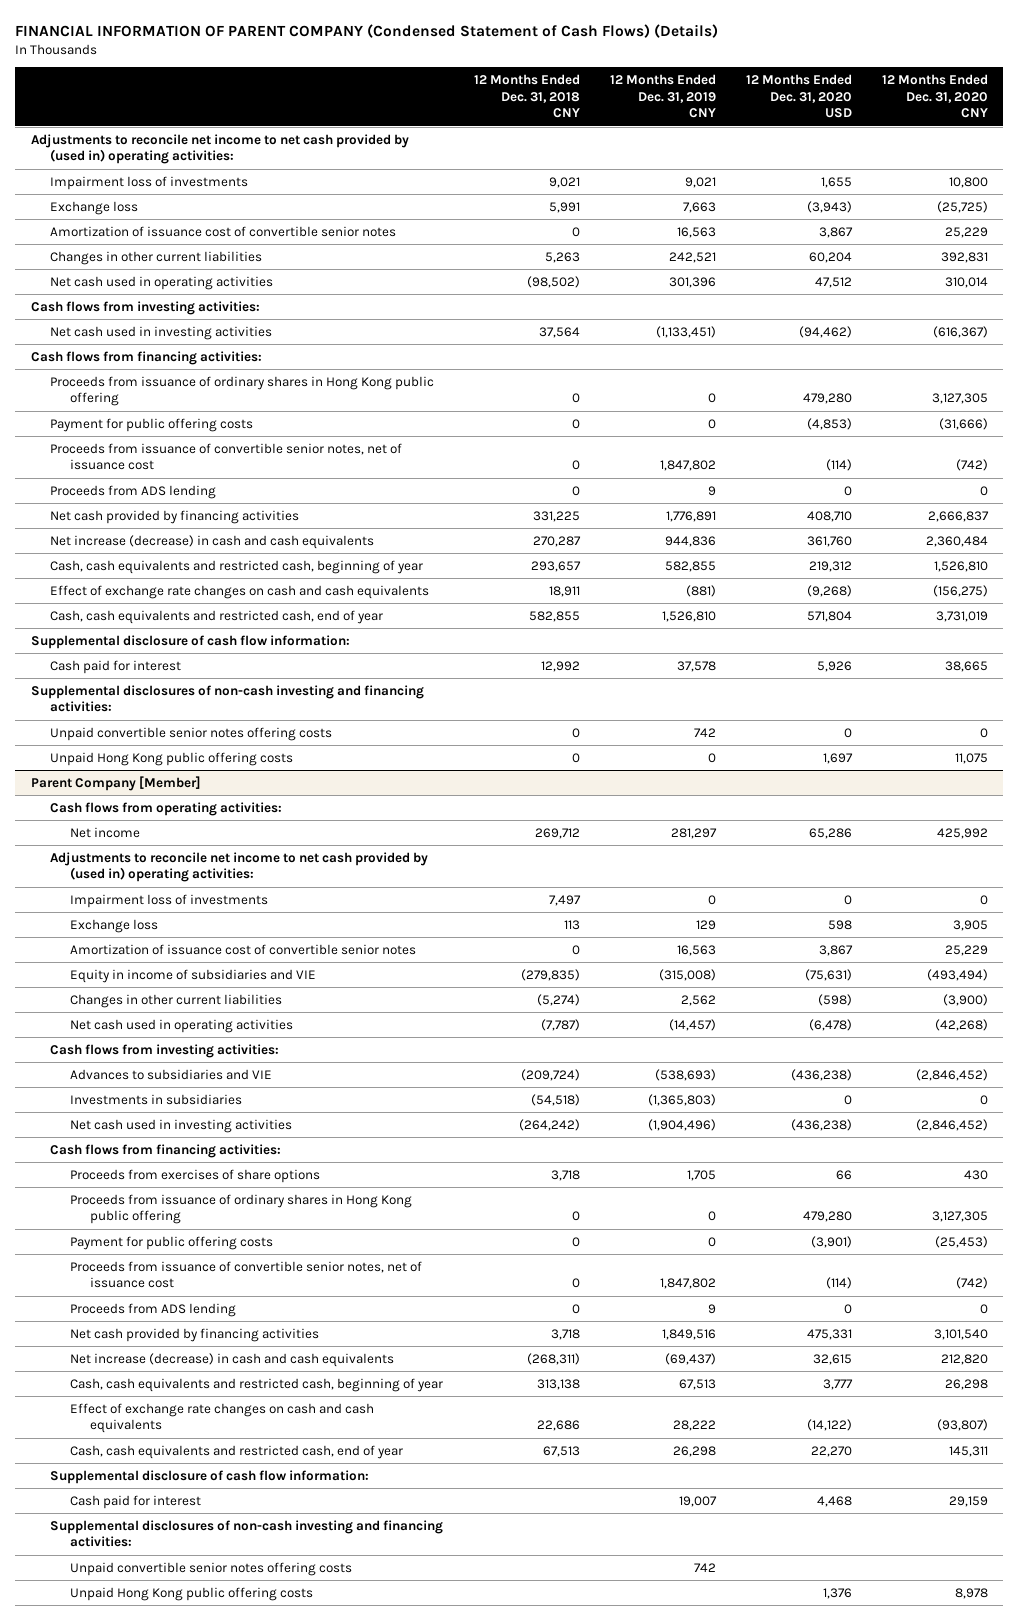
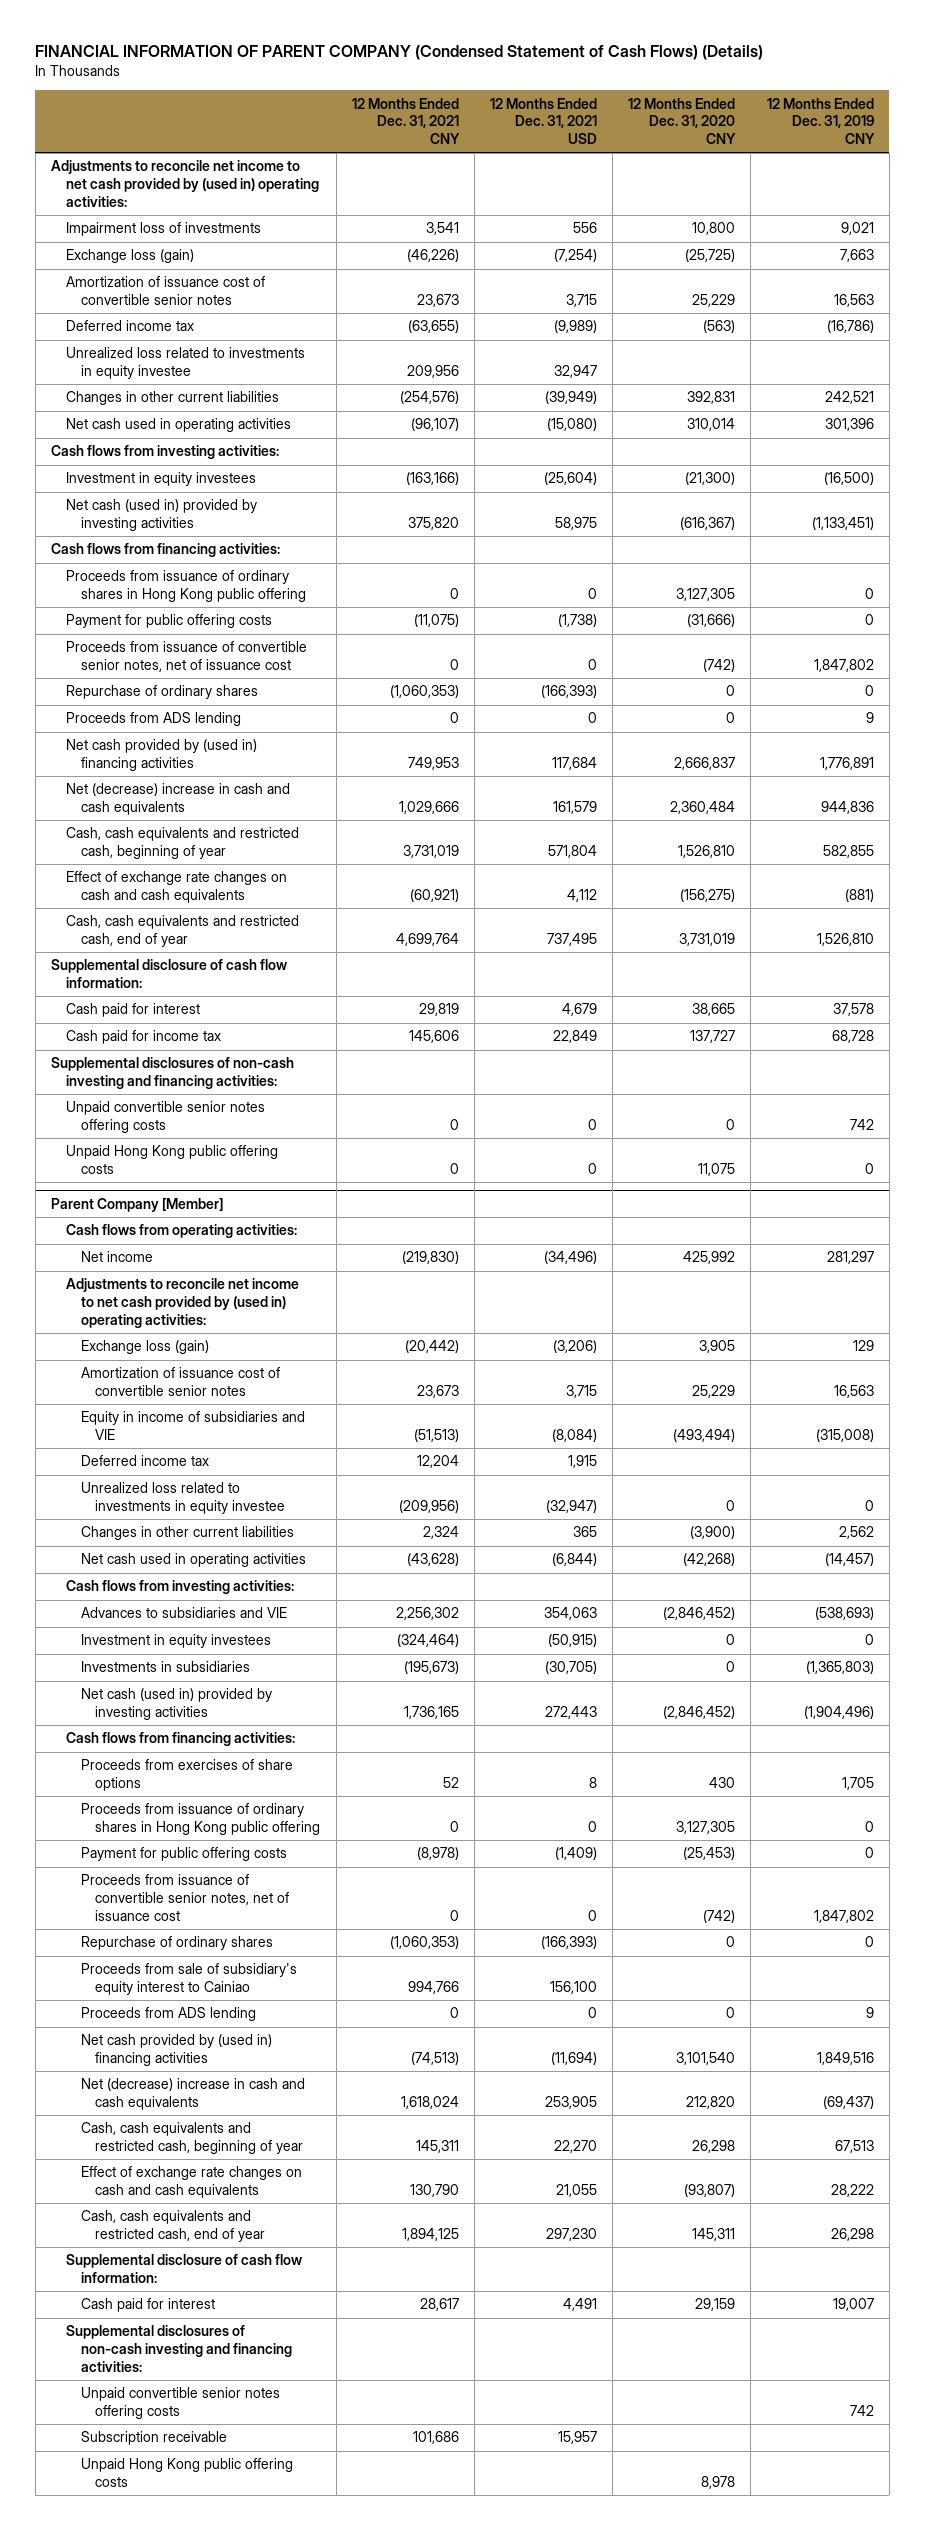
- | 12 Months Ended Dec. 31, 2018 CNY | 12 Months Ended Dec. 31, 2019 CNY | 12 Months Ended Dec. 31, 2020 USD | 12 Months Ended Dec. 31, 2020 CNY
+ | 12 Months Ended Dec. 31, 2021 CNY | 12 Months Ended Dec. 31, 2021 USD | 12 Months Ended Dec. 31, 2020 CNY | 12 Months Ended Dec. 31, 2019 CNY
- Exchange loss | 5,991 | 7,663 | (3,943) | (25,725)
+ Exchange loss (gain) | (46,226) | (7,254) | (25,725) | 7,663
+ Deferred income tax | (63,655) | (9,989) | (563) | (16,786)
+ Unrealized loss related to investments in equity investee | 209,956 | 32,947 | |
- Net cash used in investing activities | 37,564 | (1,133,451) | (94,462) | (616,367)
+ Investment in equity investees | (163,166) | (25,604) | (21,300) | (16,500)
+ Net cash (used in) provided by investing activities | 375,820 | 58,975 | (616,367) | (1,133,451)
+ Repurchase of ordinary shares | (1,060,353) | (166,393) | 0 | 0
- Net cash provided by financing activities | 331,225 | 1,776,891 | 408,710 | 2,666,837
- Net increase (decrease) in cash and cash equivalents | 270,287 | 944,836 | 361,760 | 2,360,484
+ Net cash provided by (used in) financing activities | 749,953 | 117,684 | 2,666,837 | 1,776,891
+ Net (decrease) increase in cash and cash equivalents | 1,029,666 | 161,579 | 2,360,484 | 944,836
+ Cash paid for income tax | 145,606 | 22,849 | 137,727 | 68,728
@ Parent Company [Member]
- Impairment loss of investments | 7,497 | 0 | 0 | 0
- Exchange loss | 113 | 129 | 598 | 3,905
+ Exchange loss (gain) | (20,442) | (3,206) | 3,905 | 129
+ Deferred income tax | 12,204 | 1,915 | |
+ Unrealized loss related to investments in equity investee | (209,956) | (32,947) | 0 | 0
+ Investment in equity investees | (324,464) | (50,915) | 0 | 0
- Net cash used in investing activities | (264,242) | (1,904,496) | (436,238) | (2,846,452)
+ Net cash (used in) provided by investing activities | 1,736,165 | 272,443 | (2,846,452) | (1,904,496)
+ Repurchase of ordinary shares | (1,060,353) | (166,393) | 0 | 0
+ Proceeds from sale of subsidiary's equity interest to Cainiao | 994,766 | 156,100 | |
- Net cash provided by financing activities | 3,718 | 1,849,516 | 475,331 | 3,101,540
- Net increase (decrease) in cash and cash equivalents | (268,311) | (69,437) | 32,615 | 212,820
+ Net cash provided by (used in) financing activities | (74,513) | (11,694) | 3,101,540 | 1,849,516
+ Net (decrease) increase in cash and cash equivalents | 1,618,024 | 253,905 | 212,820 | (69,437)
+ Subscription receivable | 101,686 | 15,957 | |

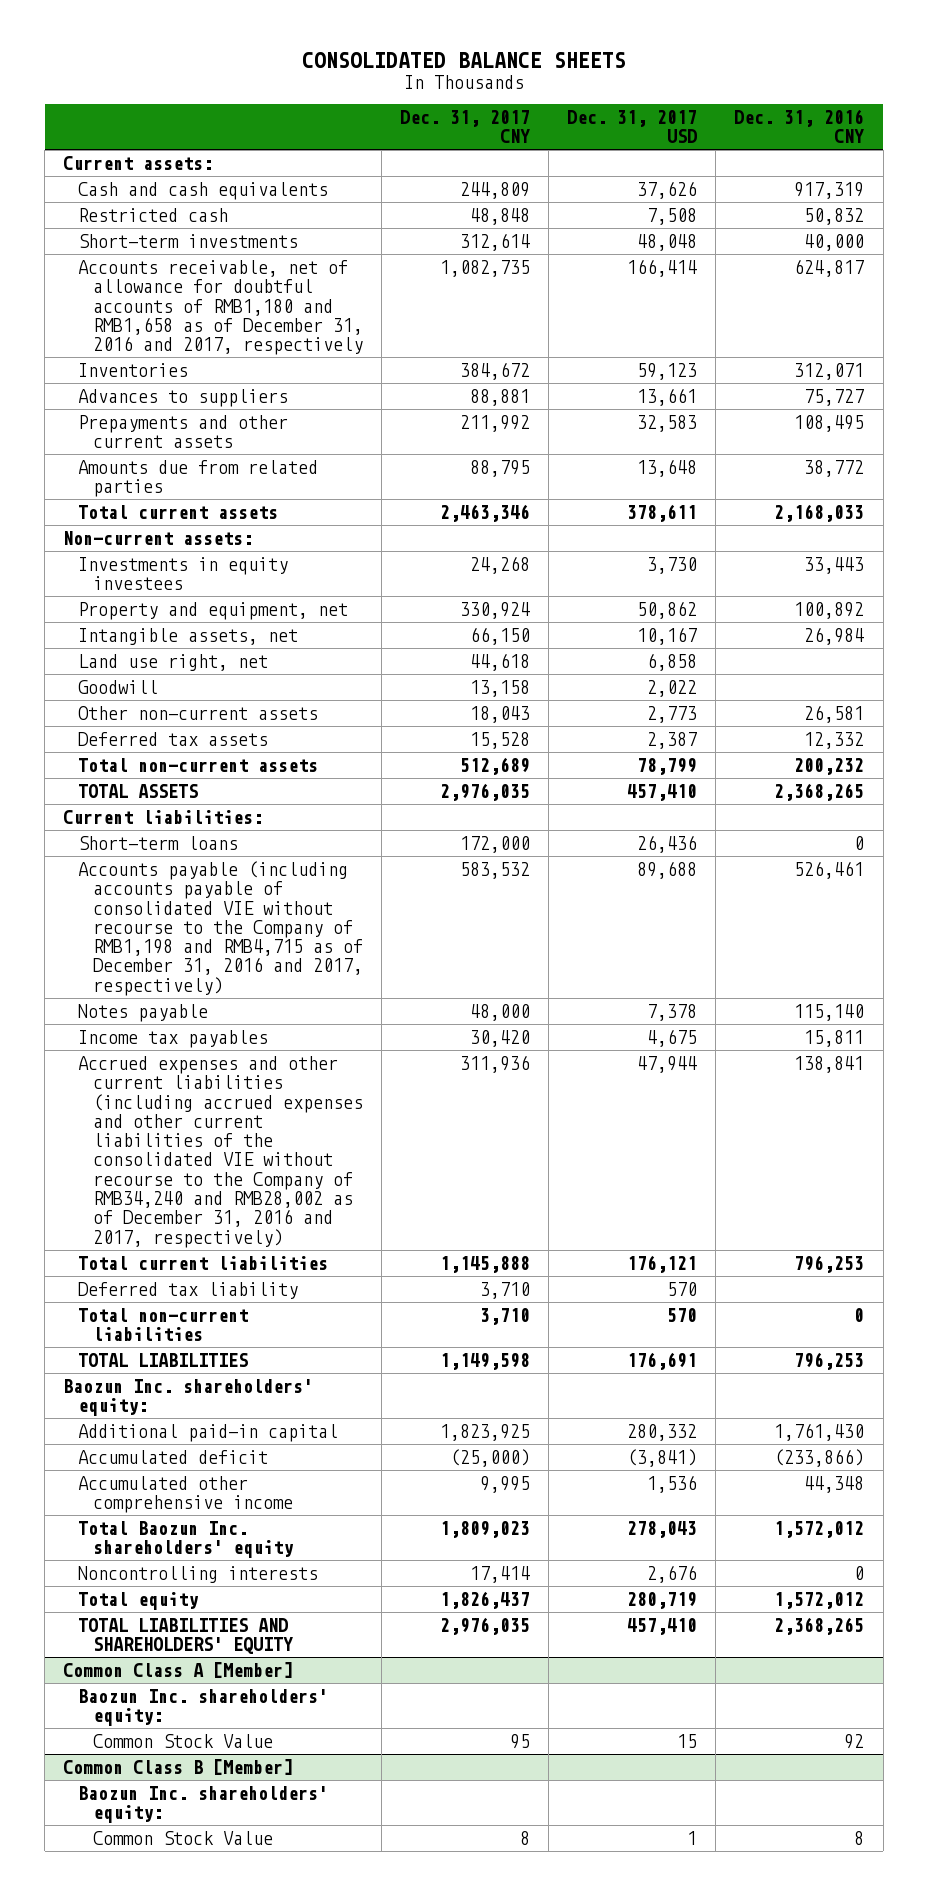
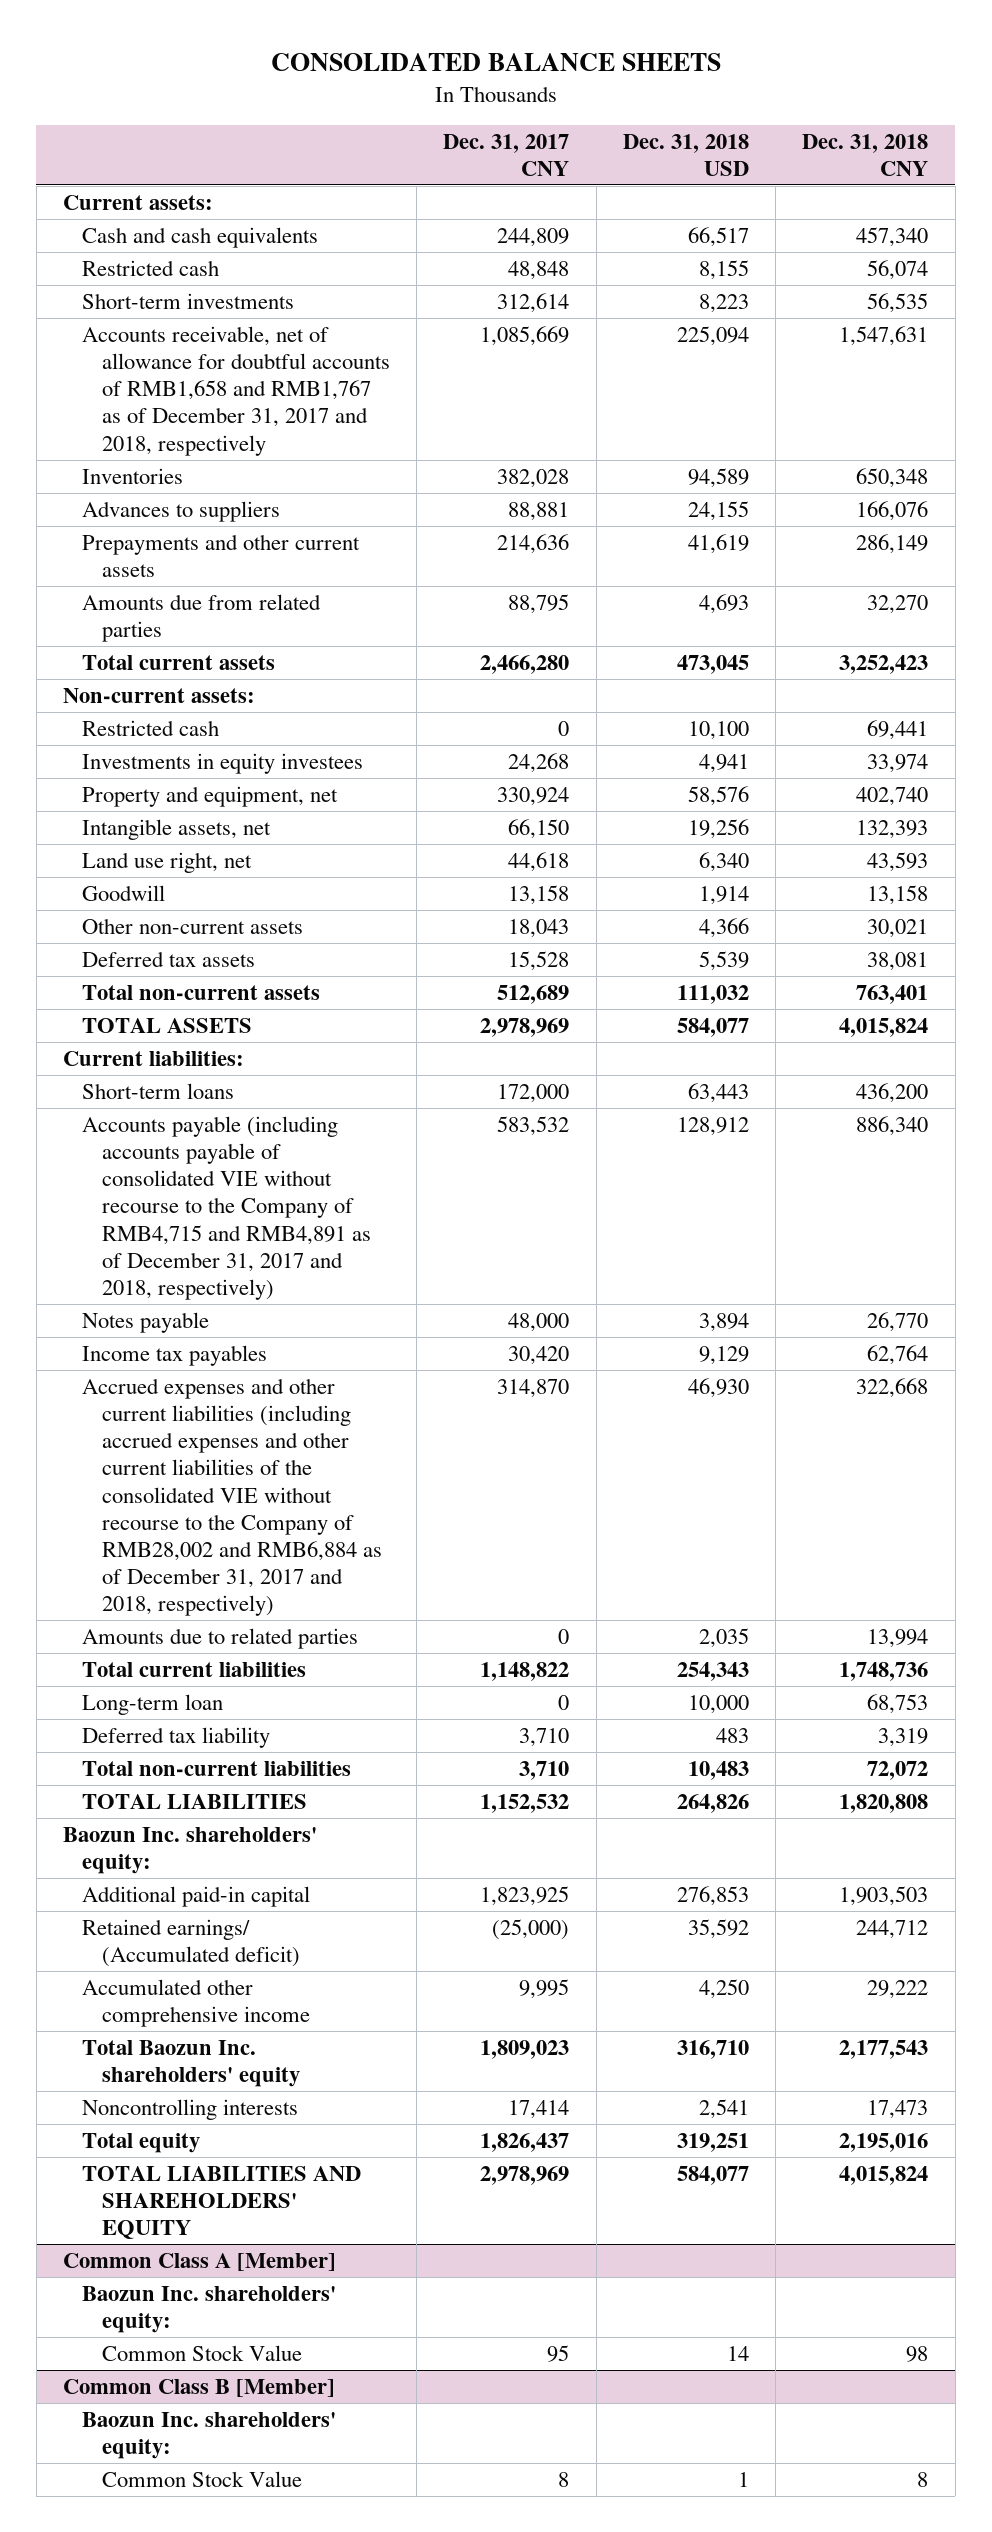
- | Dec. 31, 2017 CNY | Dec. 31, 2017 USD | Dec. 31, 2016 CNY
+ | Dec. 31, 2017 CNY | Dec. 31, 2018 USD | Dec. 31, 2018 CNY
- Accounts receivable, net of allowance for doubtful accounts of RMB1,180 and RMB1,658 as of December 31, 2016 and 2017, respectively | 1,082,735 | 166,414 | 624,817
- Inventories | 384,672 | 59,123 | 312,071
+ Accounts receivable, net of allowance for doubtful accounts of RMB1,658 and RMB1,767 as of December 31, 2017 and 2018, respectively | 1,085,669 | 225,094 | 1,547,631
+ Inventories | 382,028 | 94,589 | 650,348
- Prepayments and other current assets | 211,992 | 32,583 | 108,495
+ Prepayments and other current assets | 214,636 | 41,619 | 286,149
- Total current assets | 2,463,346 | 378,611 | 2,168,033
+ Total current assets | 2,466,280 | 473,045 | 3,252,423
+ Restricted cash | 0 | 10,100 | 69,441
- TOTAL ASSETS | 2,976,035 | 457,410 | 2,368,265
+ TOTAL ASSETS | 2,978,969 | 584,077 | 4,015,824
- Accounts payable (including accounts payable of consolidated VIE without recourse to the Company of RMB1,198 and RMB4,715 as of December 31, 2016 and 2017, respectively) | 583,532 | 89,688 | 526,461
+ Accounts payable (including accounts payable of consolidated VIE without recourse to the Company of RMB4,715 and RMB4,891 as of December 31, 2017 and 2018, respectively) | 583,532 | 128,912 | 886,340
- Accrued expenses and other current liabilities (including accrued expenses and other current liabilities of the consolidated VIE without recourse to the Company of RMB34,240 and RMB28,002 as of December 31, 2016 and 2017, respectively) | 311,936 | 47,944 | 138,841
- Total current liabilities | 1,145,888 | 176,121 | 796,253
+ Accrued expenses and other current liabilities (including accrued expenses and other current liabilities of the consolidated VIE without recourse to the Company of RMB28,002 and RMB6,884 as of December 31, 2017 and 2018, respectively) | 314,870 | 46,930 | 322,668
+ Amounts due to related parties | 0 | 2,035 | 13,994
+ Total current liabilities | 1,148,822 | 254,343 | 1,748,736
+ Long-term loan | 0 | 10,000 | 68,753
- TOTAL LIABILITIES | 1,149,598 | 176,691 | 796,253
+ TOTAL LIABILITIES | 1,152,532 | 264,826 | 1,820,808
- Accumulated deficit | (25,000) | (3,841) | (233,866)
+ Retained earnings/ (Accumulated deficit) | (25,000) | 35,592 | 244,712
- TOTAL LIABILITIES AND SHAREHOLDERS' EQUITY | 2,976,035 | 457,410 | 2,368,265
+ TOTAL LIABILITIES AND SHAREHOLDERS' EQUITY | 2,978,969 | 584,077 | 4,015,824

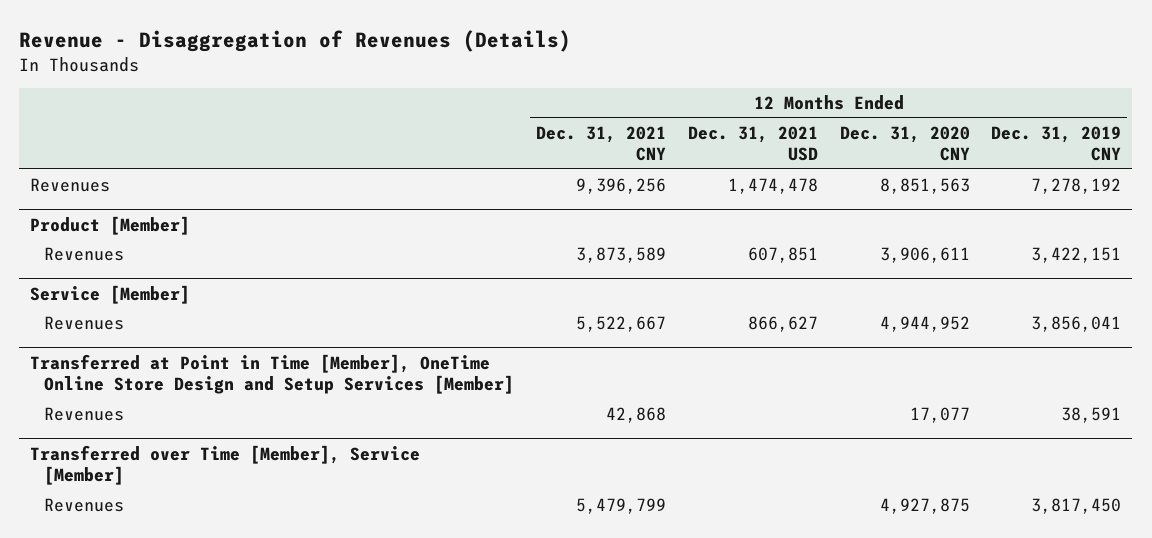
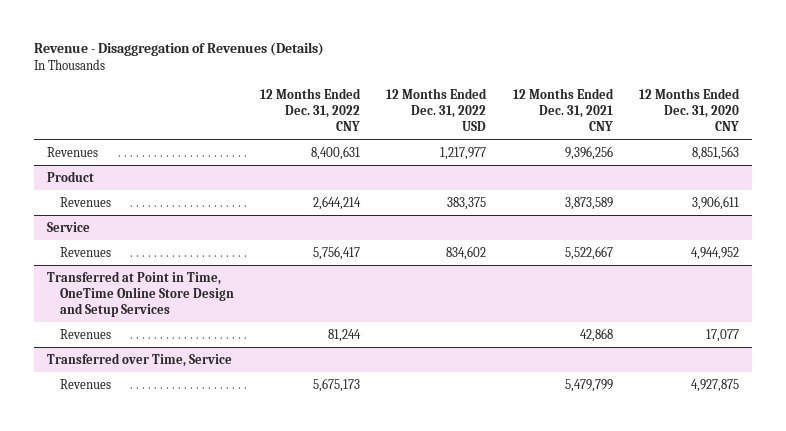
- | 12 Months Ended Dec. 31, 2021 CNY | 12 Months Ended Dec. 31, 2021 USD | 12 Months Ended Dec. 31, 2020 CNY | 12 Months Ended Dec. 31, 2019 CNY
+ | 12 Months Ended Dec. 31, 2022 CNY | 12 Months Ended Dec. 31, 2022 USD | 12 Months Ended Dec. 31, 2021 CNY | 12 Months Ended Dec. 31, 2020 CNY
- Product [Member]
+ Product
- Service [Member]
+ Service
- Transferred at Point in Time [Member], OneTime Online Store Design and Setup Services [Member]
+ Transferred at Point in Time, OneTime Online Store Design and Setup Services
- Transferred over Time [Member], Service [Member]
+ Transferred over Time, Service

